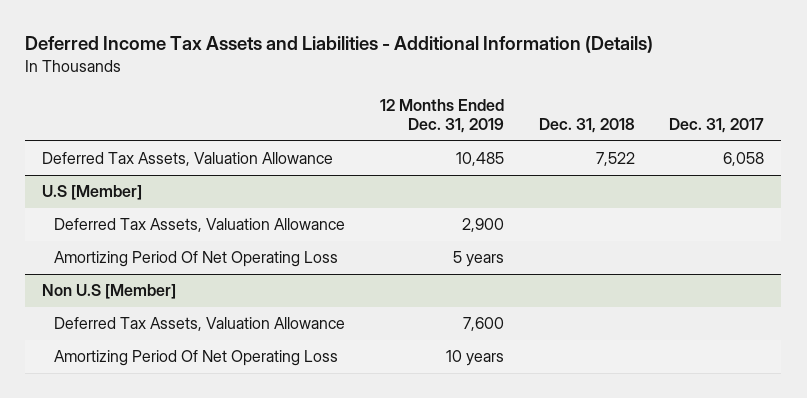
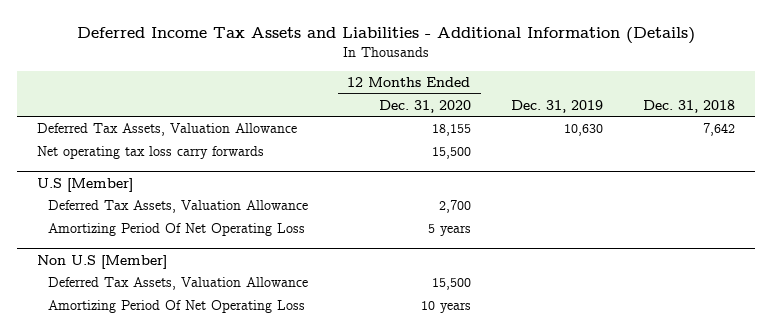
- | 12 Months Ended Dec. 31, 2019 | Dec. 31, 2018 | Dec. 31, 2017
+ | 12 Months Ended Dec. 31, 2020 | Dec. 31, 2019 | Dec. 31, 2018
- Deferred Tax Assets, Valuation Allowance | 10,485 | 7,522 | 6,058
+ Deferred Tax Assets, Valuation Allowance | 18,155 | 10,630 | 7,642
+ Net operating tax loss carry forwards | 15,500 | |

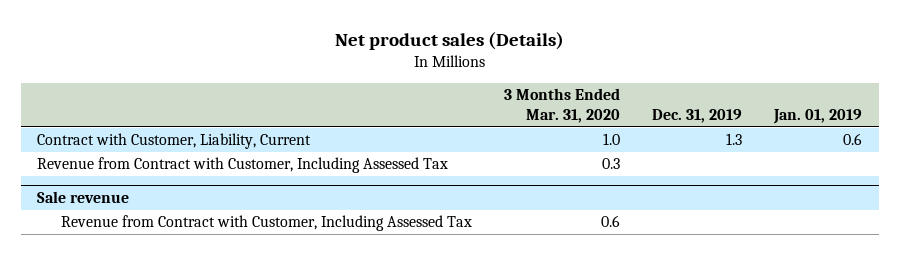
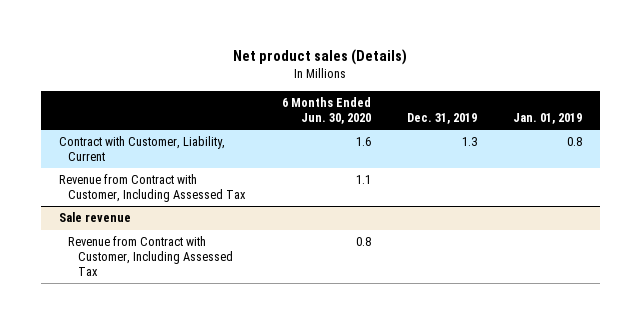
- | 3 Months Ended Mar. 31, 2020 | Dec. 31, 2019 | Jan. 01, 2019
+ | 6 Months Ended Jun. 30, 2020 | Dec. 31, 2019 | Jan. 01, 2019
- Contract with Customer, Liability, Current | 1.0 | 1.3 | 0.6
+ Contract with Customer, Liability, Current | 1.6 | 1.3 | 0.8

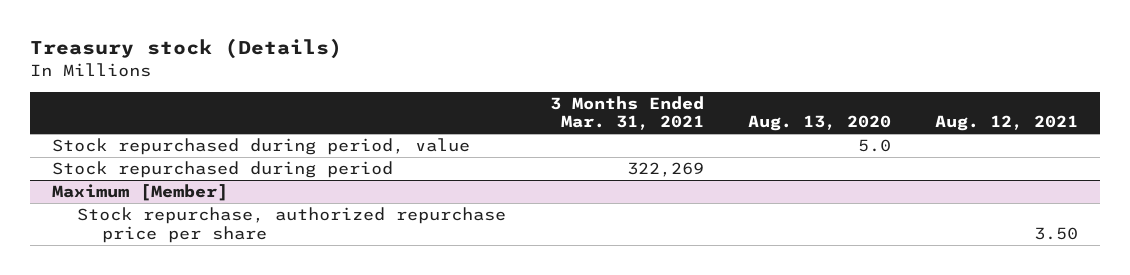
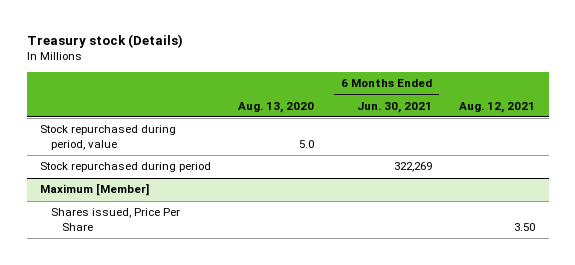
- | 3 Months Ended Mar. 31, 2021 | Aug. 13, 2020 | Aug. 12, 2021
+ | Aug. 13, 2020 | 6 Months Ended Jun. 30, 2021 | Aug. 12, 2021
@ Maximum [Member]
- Stock repurchase, authorized repurchase price per share | | | 3.50
+ Shares issued, Price Per Share | | | 3.50

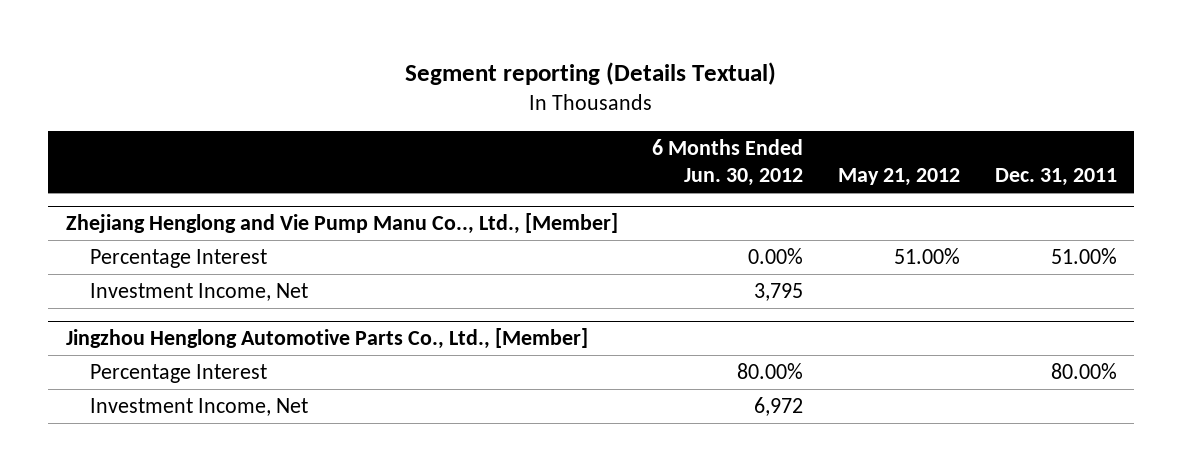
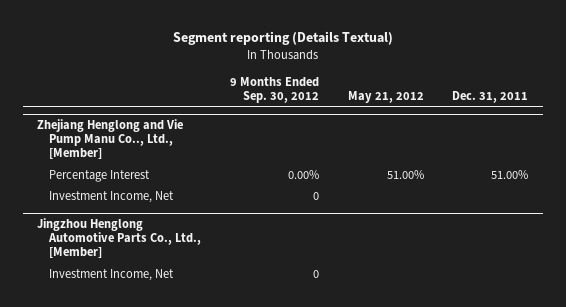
- | 6 Months Ended Jun. 30, 2012 | May 21, 2012 | Dec. 31, 2011
+ | 9 Months Ended Sep. 30, 2012 | May 21, 2012 | Dec. 31, 2011
@ Jingzhou Henglong Automotive Parts Co., Ltd., [Member]
- Percentage Interest | 80.00% | | 80.00%

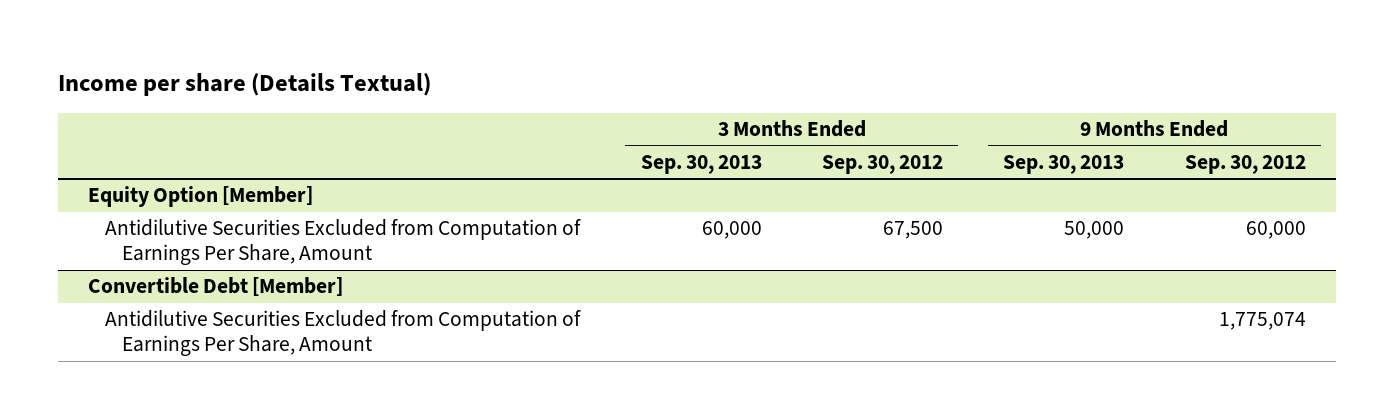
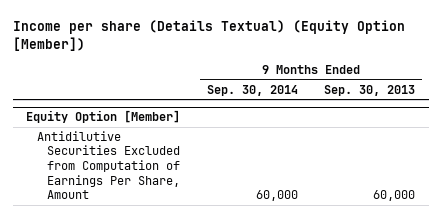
- Income per share (Details Textual)
+ Income per share (Details Textual) (Equity Option [Member])
- | 3 Months Ended Sep. 30, 2013 | 3 Months Ended Sep. 30, 2012 | 9 Months Ended Sep. 30, 2013 | 9 Months Ended Sep. 30, 2012
+ | 9 Months Ended Sep. 30, 2014 | 9 Months Ended Sep. 30, 2013
@ Equity Option [Member]
- Antidilutive Securities Excluded from Computation of Earnings Per Share, Amount | 60,000 | 67,500 | 50,000 | 60,000
- Convertible Debt [Member]
- Antidilutive Securities Excluded from Computation of Earnings Per Share, Amount | | | | 1,775,074
@ Equity Option [Member]
+ Antidilutive Securities Excluded from Computation of Earnings Per Share, Amount | 60,000 | 60,000

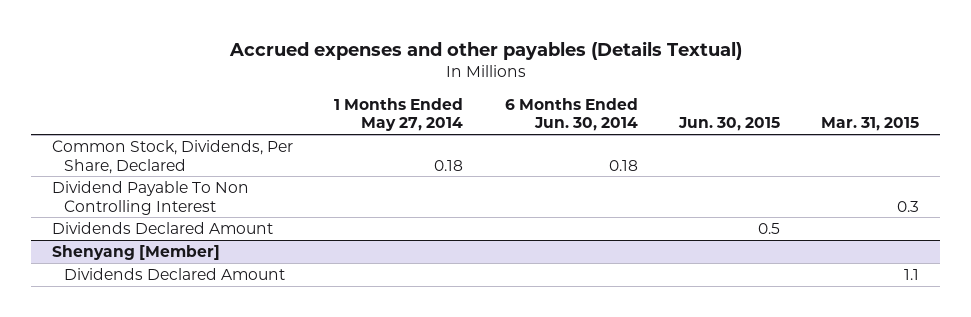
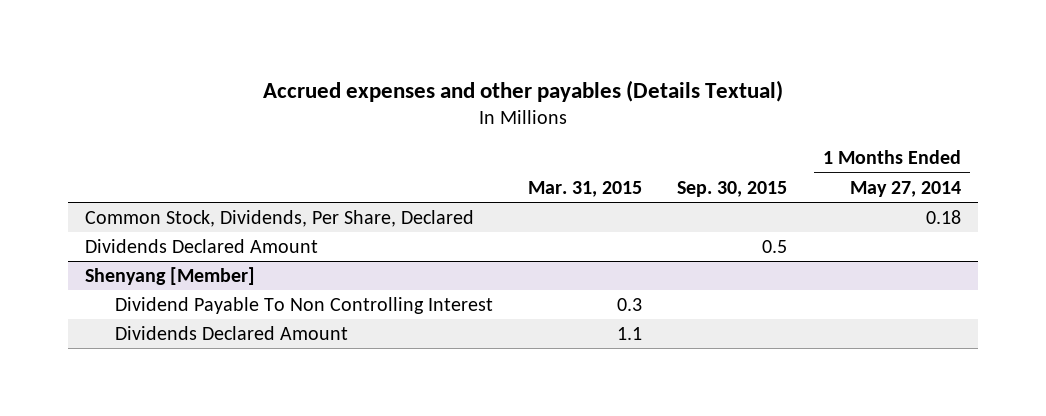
- | 1 Months Ended May 27, 2014 | 6 Months Ended Jun. 30, 2014 | Jun. 30, 2015 | Mar. 31, 2015
+ | Mar. 31, 2015 | Sep. 30, 2015 | 1 Months Ended May 27, 2014
- Dividend Payable To Non Controlling Interest | | | | 0.3
@ Shenyang [Member]
+ Dividend Payable To Non Controlling Interest | 0.3 | |

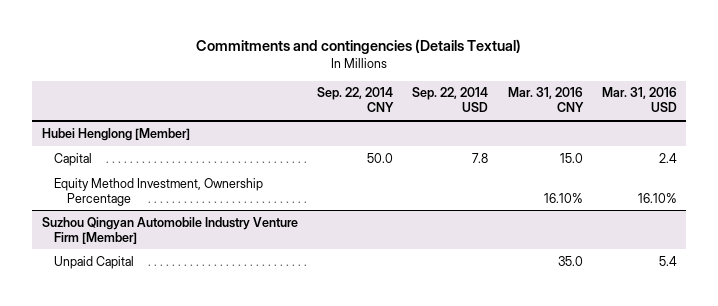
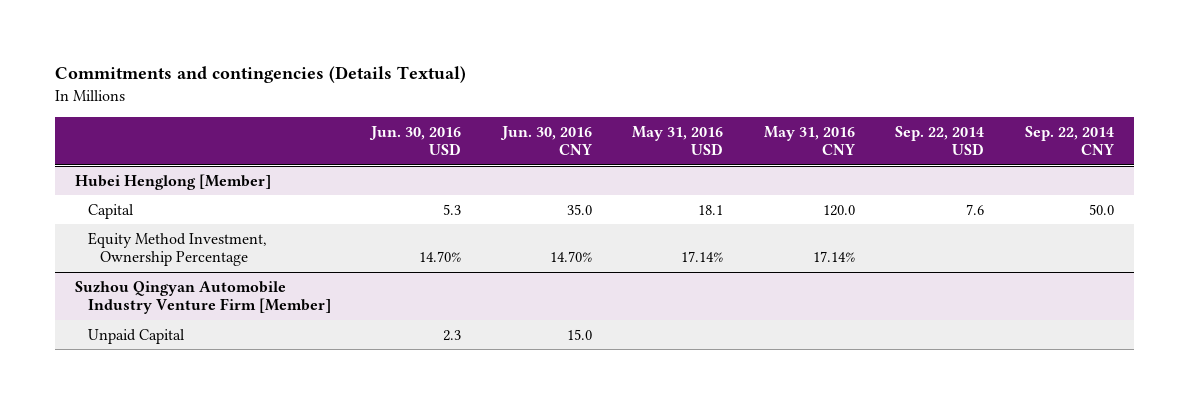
- | Sep. 22, 2014 CNY | Sep. 22, 2014 USD | Mar. 31, 2016 CNY | Mar. 31, 2016 USD
+ | Jun. 30, 2016 USD | Jun. 30, 2016 CNY | May 31, 2016 USD | May 31, 2016 CNY | Sep. 22, 2014 USD | Sep. 22, 2014 CNY
@ Hubei Henglong [Member]
- Capital | 50.0 | 7.8 | 15.0 | 2.4
+ Capital | 5.3 | 35.0 | 18.1 | 120.0 | 7.6 | 50.0

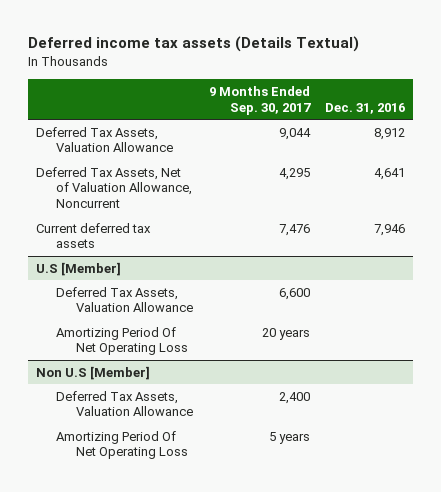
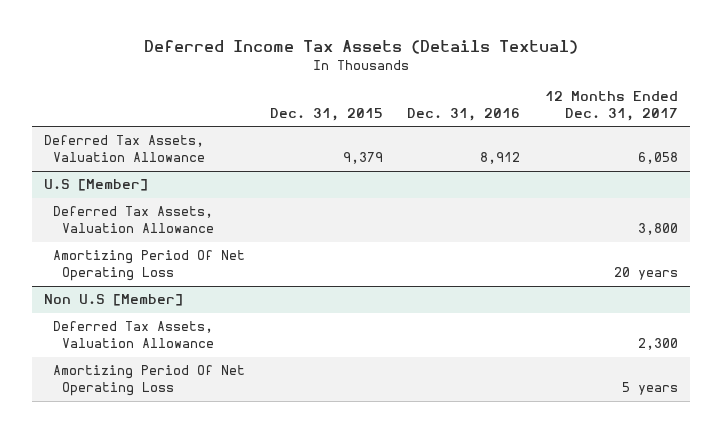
- Deferred income tax assets (Details Textual)
+ Deferred Income Tax Assets (Details Textual)
- | 9 Months Ended Sep. 30, 2017 | Dec. 31, 2016
+ | Dec. 31, 2015 | Dec. 31, 2016 | 12 Months Ended Dec. 31, 2017
- Deferred Tax Assets, Net of Valuation Allowance, Noncurrent | 4,295 | 4,641
- Current deferred tax assets | 7,476 | 7,946

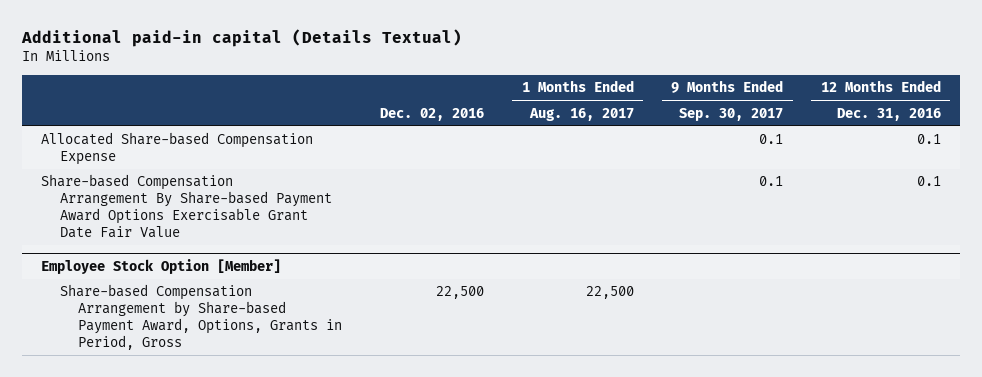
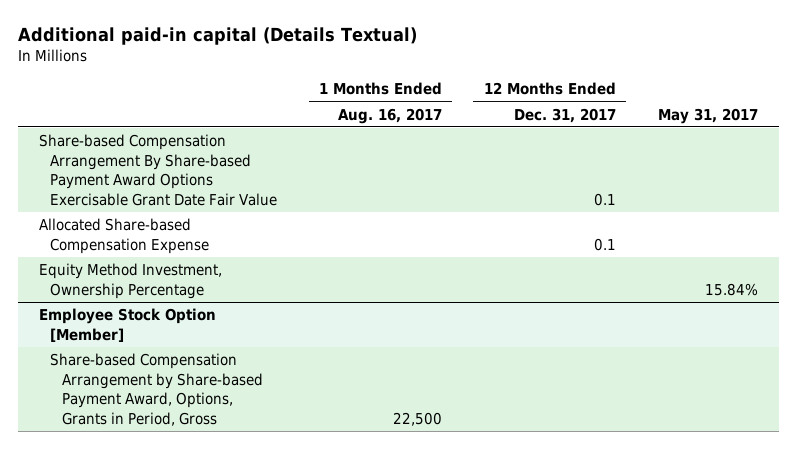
- | Dec. 02, 2016 | 1 Months Ended Aug. 16, 2017 | 9 Months Ended Sep. 30, 2017 | 12 Months Ended Dec. 31, 2016
+ | 1 Months Ended Aug. 16, 2017 | 12 Months Ended Dec. 31, 2017 | May 31, 2017
moved down: Allocated Share-based Compensation Expense | | 0.1 |
+ Equity Method Investment, Ownership Percentage | | | 15.84%

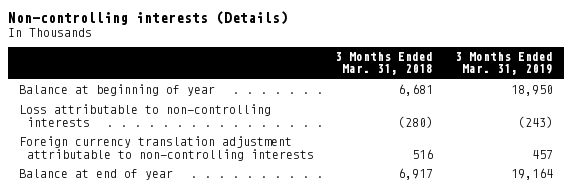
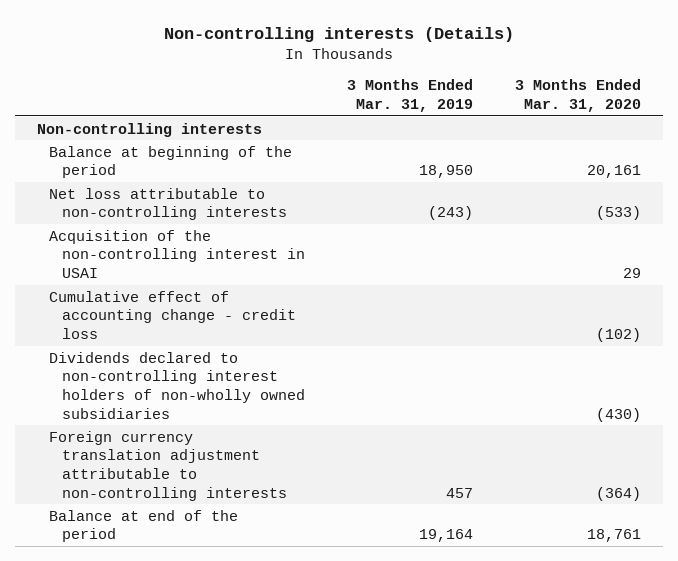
- | 3 Months Ended Mar. 31, 2018 | 3 Months Ended Mar. 31, 2019
+ | 3 Months Ended Mar. 31, 2019 | 3 Months Ended Mar. 31, 2020
- Balance at beginning of year | 6,681 | 18,950
- Loss attributable to non-controlling interests | (280) | (243)
+ Non-controlling interests
+ Balance at beginning of the period | 18,950 | 20,161
+ Net loss attributable to non-controlling interests | (243) | (533)
+ Acquisition of the non-controlling interest in USAI | | 29
+ Cumulative effect of accounting change - credit loss | | (102)
+ Dividends declared to non-controlling interest holders of non-wholly owned subsidiaries | | (430)
- Balance at end of year | 6,917 | 19,164
+ Balance at end of the period | 19,164 | 18,761

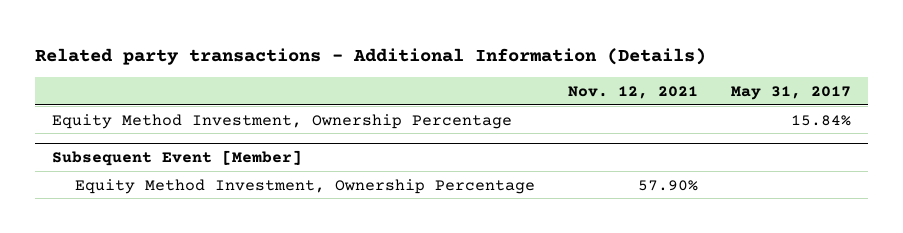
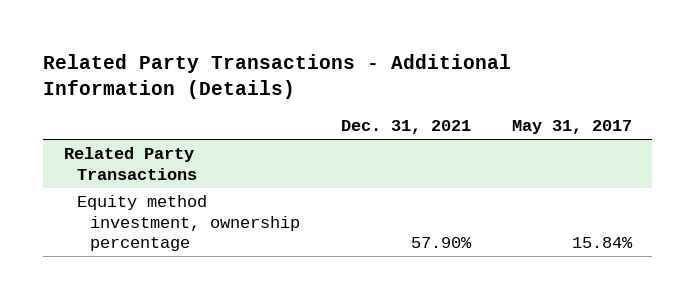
- Related party transactions - Additional Information (Details)
+ Related Party Transactions - Additional Information (Details)
- | Nov. 12, 2021 | May 31, 2017
+ | Dec. 31, 2021 | May 31, 2017
- Equity Method Investment, Ownership Percentage | | 15.84%
- Subsequent Event [Member]
- Equity Method Investment, Ownership Percentage | 57.90% |
+ Related Party Transactions
+ Equity method investment, ownership percentage | 57.90% | 15.84%

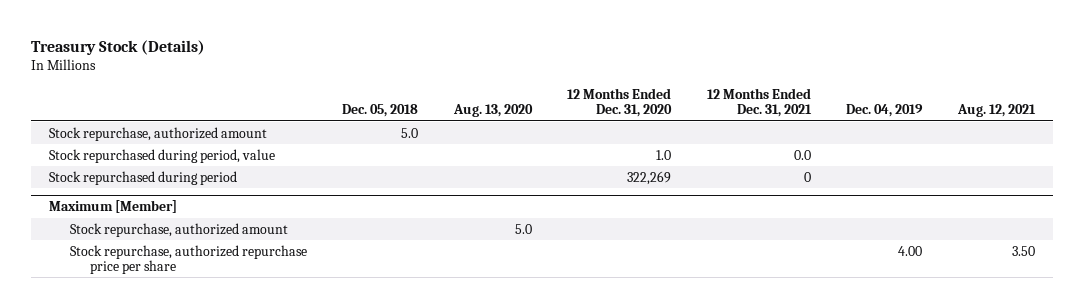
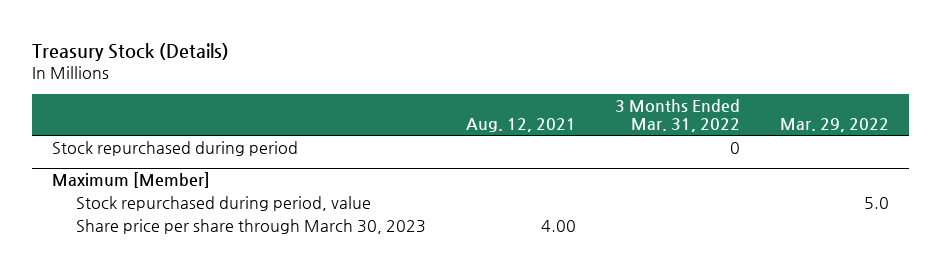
- | Dec. 05, 2018 | Aug. 13, 2020 | 12 Months Ended Dec. 31, 2020 | 12 Months Ended Dec. 31, 2021 | Dec. 04, 2019 | Aug. 12, 2021
+ | Aug. 12, 2021 | 3 Months Ended Mar. 31, 2022 | Mar. 29, 2022
- Stock repurchase, authorized amount | 5.0 | | | | |
- Stock repurchased during period, value | | | 1.0 | 0.0 | |
@ Maximum [Member]
- Stock repurchase, authorized amount | | 5.0 | | | |
- Stock repurchase, authorized repurchase price per share | | | | | 4.00 | 3.50
+ Stock repurchased during period, value | | | 5.0
+ Share price per share through March 30, 2023 | 4.00 | |

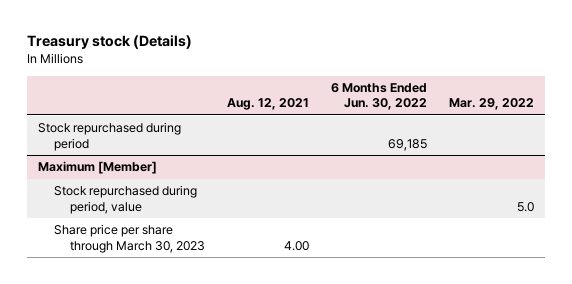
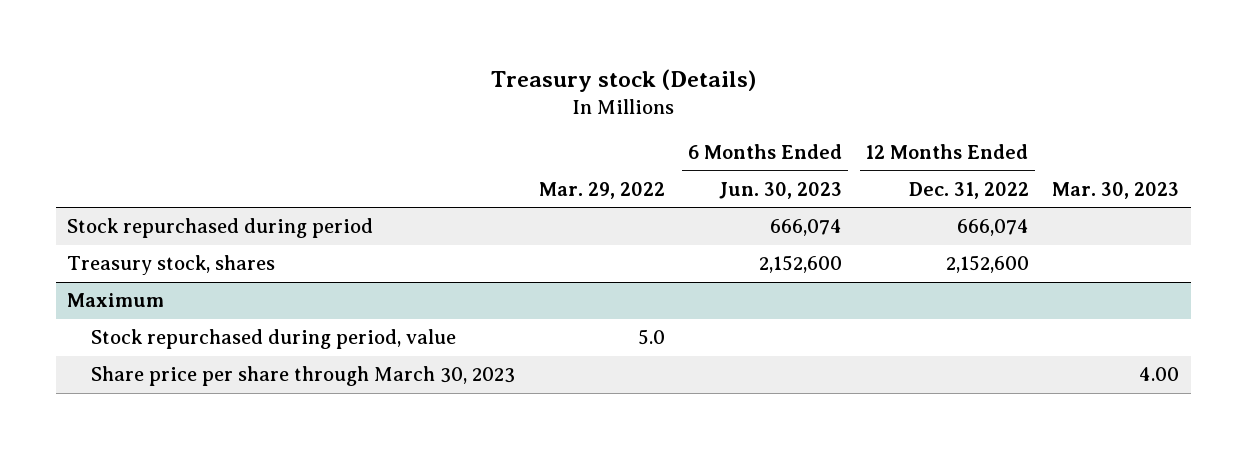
- | Aug. 12, 2021 | 6 Months Ended Jun. 30, 2022 | Mar. 29, 2022
+ | Mar. 29, 2022 | 6 Months Ended Jun. 30, 2023 | 12 Months Ended Dec. 31, 2022 | Mar. 30, 2023
- Maximum [Member]
+ Treasury stock, shares | | 2,152,600 | 2,152,600 |
+ Maximum

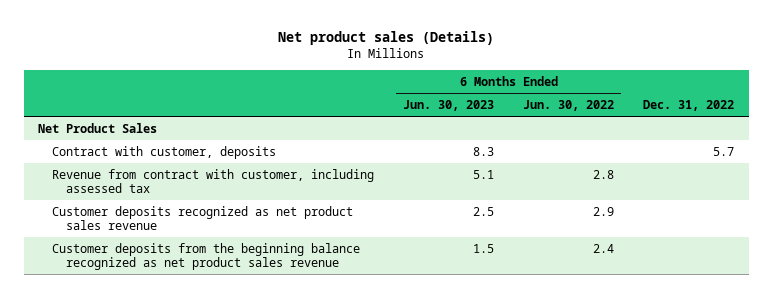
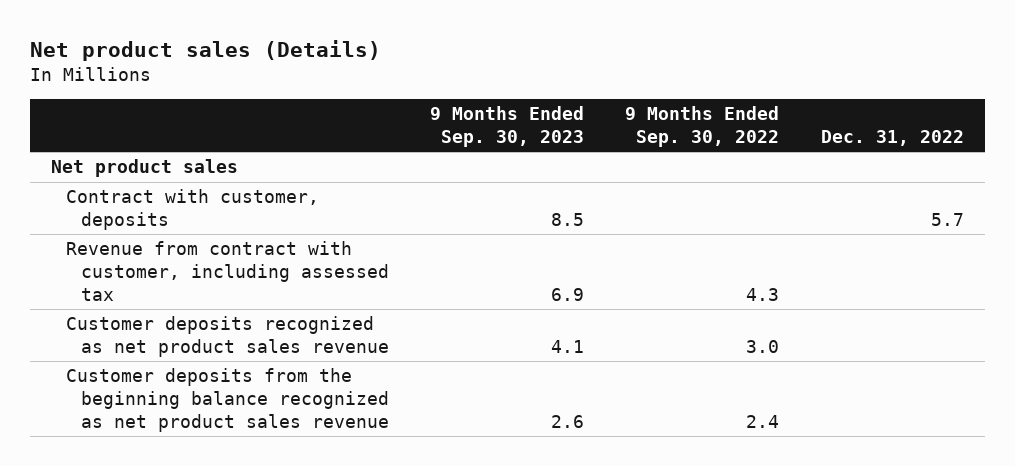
- | 6 Months Ended Jun. 30, 2023 | 6 Months Ended Jun. 30, 2022 | Dec. 31, 2022
+ | 9 Months Ended Sep. 30, 2023 | 9 Months Ended Sep. 30, 2022 | Dec. 31, 2022
- Net Product Sales
+ Net product sales

